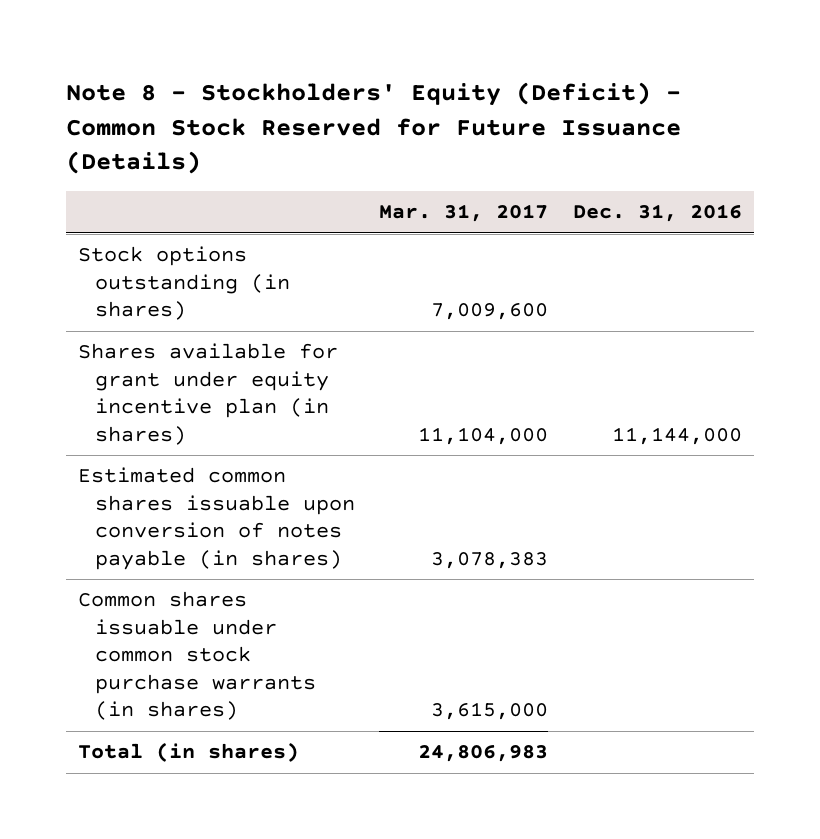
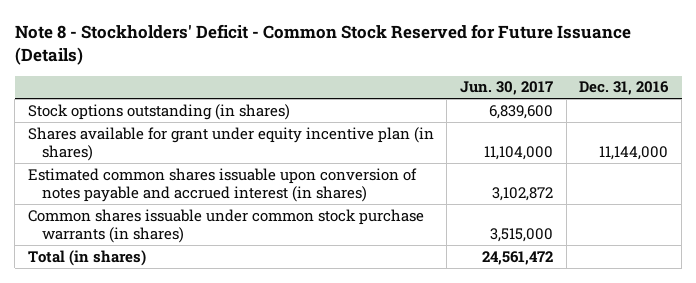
- Note 8 - Stockholders' Equity (Deficit) - Common Stock Reserved for Future Issuance (Details)
+ Note 8 - Stockholders' Deficit - Common Stock Reserved for Future Issuance (Details)
- | Mar. 31, 2017 | Dec. 31, 2016
+ | Jun. 30, 2017 | Dec. 31, 2016
- Estimated common shares issuable upon conversion of notes payable (in shares) | 3,078,383 |
+ Estimated common shares issuable upon conversion of notes payable and accrued interest (in shares) | 3,102,872 |

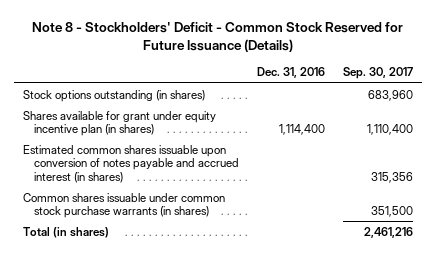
- | Jun. 30, 2017 | Dec. 31, 2016
+ | Dec. 31, 2016 | Sep. 30, 2017
- Shares available for grant under equity incentive plan (in shares) | 11,104,000 | 11,144,000
+ Shares available for grant under equity incentive plan (in shares) | 1,114,400 | 1,110,400

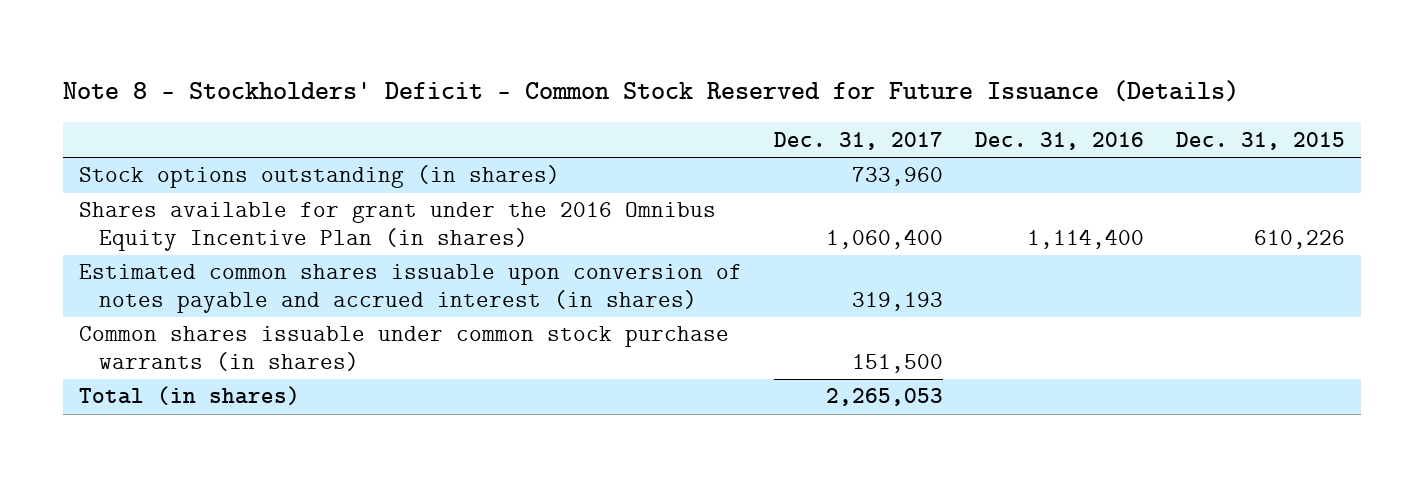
- | Dec. 31, 2016 | Sep. 30, 2017
+ | Dec. 31, 2017 | Dec. 31, 2016 | Dec. 31, 2015
- Shares available for grant under equity incentive plan (in shares) | 1,114,400 | 1,110,400
+ Shares available for grant under the 2016 Omnibus Equity Incentive Plan (in shares) | 1,060,400 | 1,114,400 | 610,226

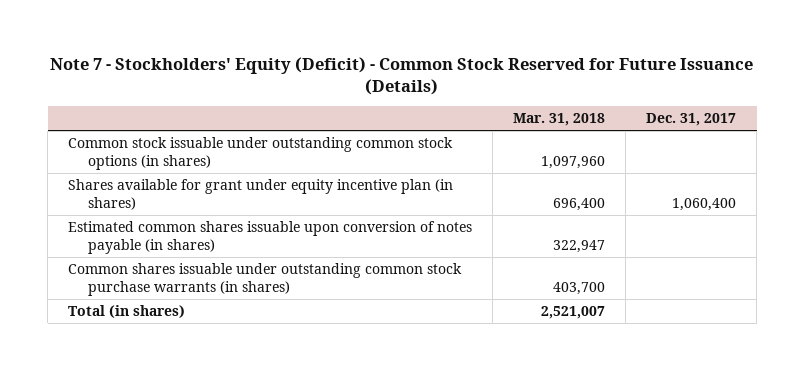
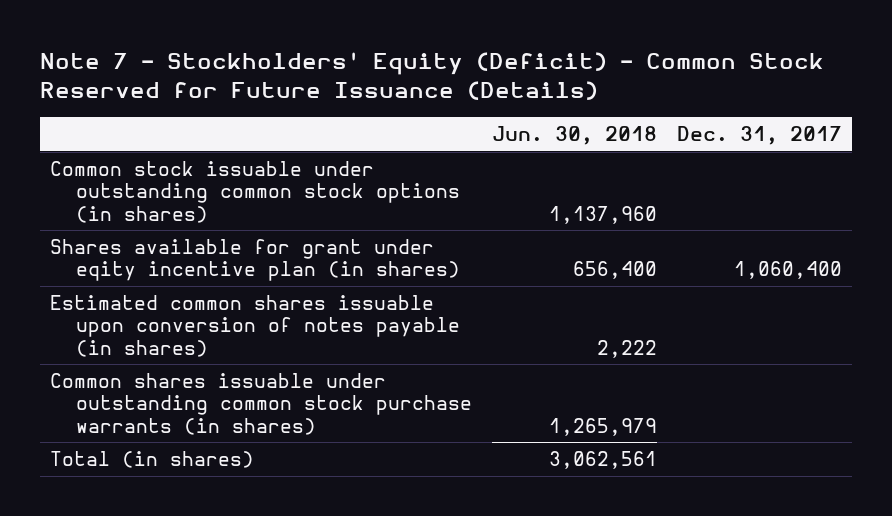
- | Mar. 31, 2018 | Dec. 31, 2017
+ | Jun. 30, 2018 | Dec. 31, 2017
- Shares available for grant under equity incentive plan (in shares) | 696,400 | 1,060,400
+ Shares available for grant under eqity incentive plan (in shares) | 656,400 | 1,060,400

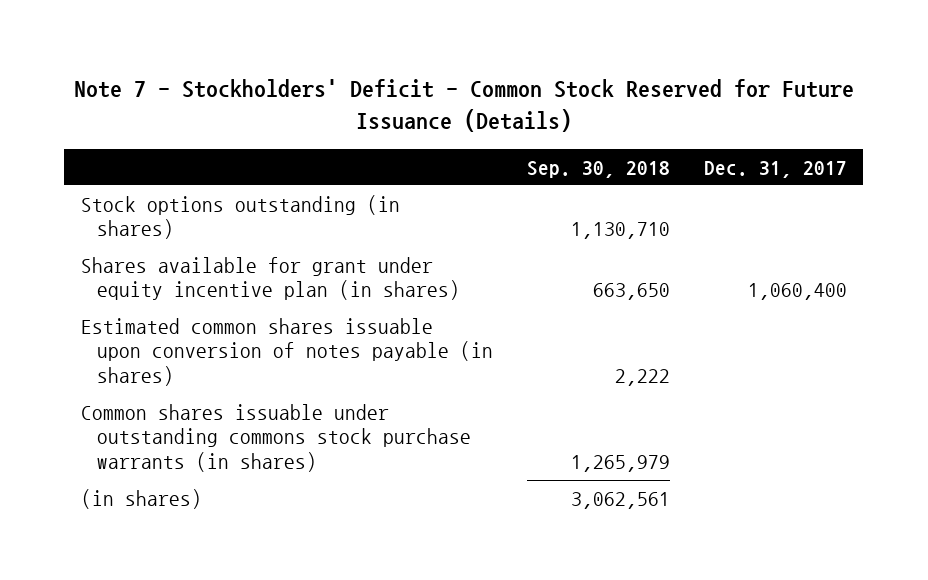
- Note 7 - Stockholders' Equity (Deficit) - Common Stock Reserved for Future Issuance (Details)
+ Note 7 - Stockholders' Deficit - Common Stock Reserved for Future Issuance (Details)
- | Jun. 30, 2018 | Dec. 31, 2017
+ | Sep. 30, 2018 | Dec. 31, 2017
- Common stock issuable under outstanding common stock options (in shares) | 1,137,960 |
- Shares available for grant under eqity incentive plan (in shares) | 656,400 | 1,060,400
+ Stock options outstanding (in shares) | 1,130,710 |
+ Shares available for grant under equity incentive plan (in shares) | 663,650 | 1,060,400
- Common shares issuable under outstanding common stock purchase warrants (in shares) | 1,265,979 |
- Total (in shares) | 3,062,561 |
+ Common shares issuable under outstanding commons stock purchase warrants (in shares) | 1,265,979 |
+ (in shares) | 3,062,561 |

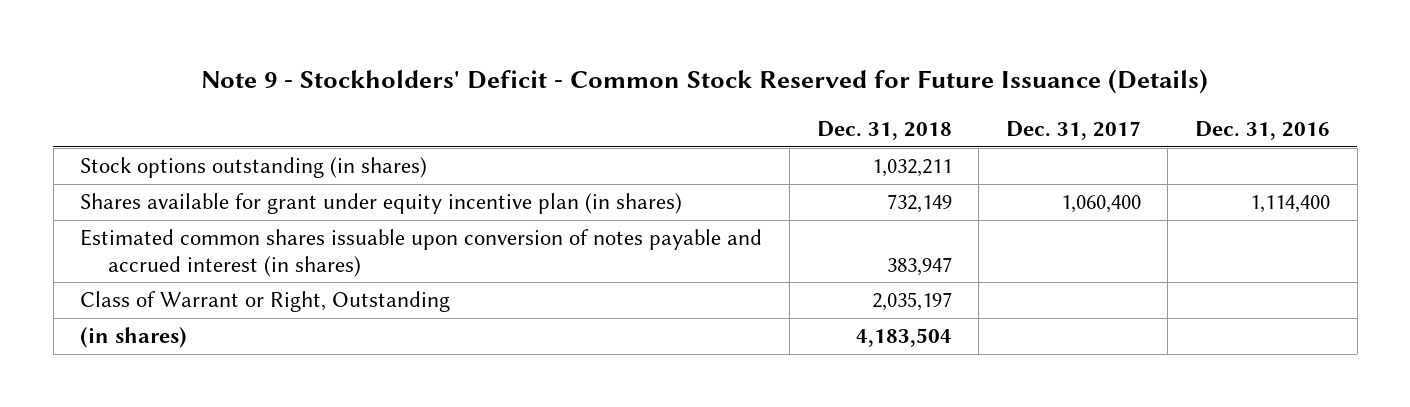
- Note 7 - Stockholders' Deficit - Common Stock Reserved for Future Issuance (Details)
+ Note 9 - Stockholders' Deficit - Common Stock Reserved for Future Issuance (Details)
- | Sep. 30, 2018 | Dec. 31, 2017
+ | Dec. 31, 2018 | Dec. 31, 2017 | Dec. 31, 2016
- Estimated common shares issuable upon conversion of notes payable (in shares) | 2,222 |
- Common shares issuable under outstanding commons stock purchase warrants (in shares) | 1,265,979 |
+ Estimated common shares issuable upon conversion of notes payable and accrued interest (in shares) | 383,947 | |
+ Class of Warrant or Right, Outstanding | 2,035,197 | |

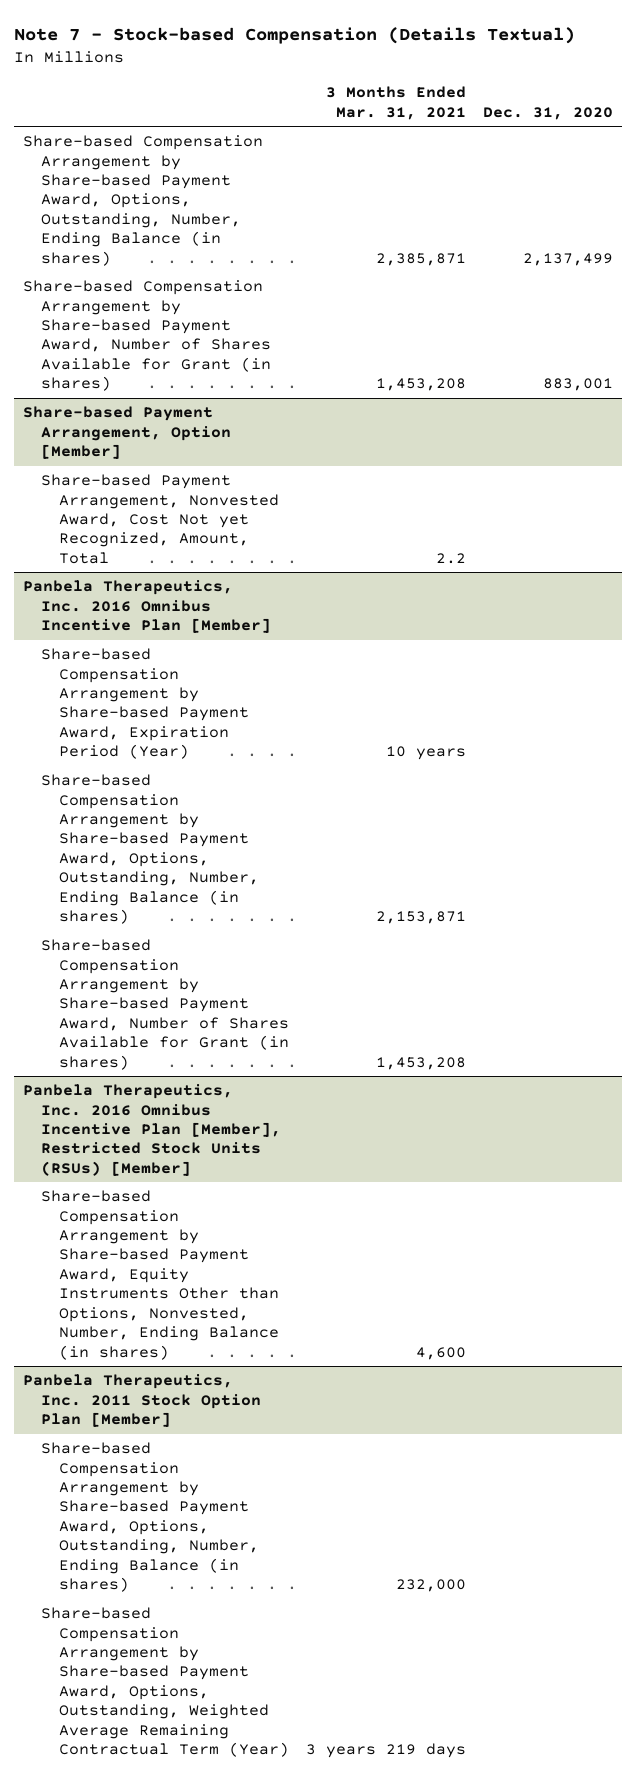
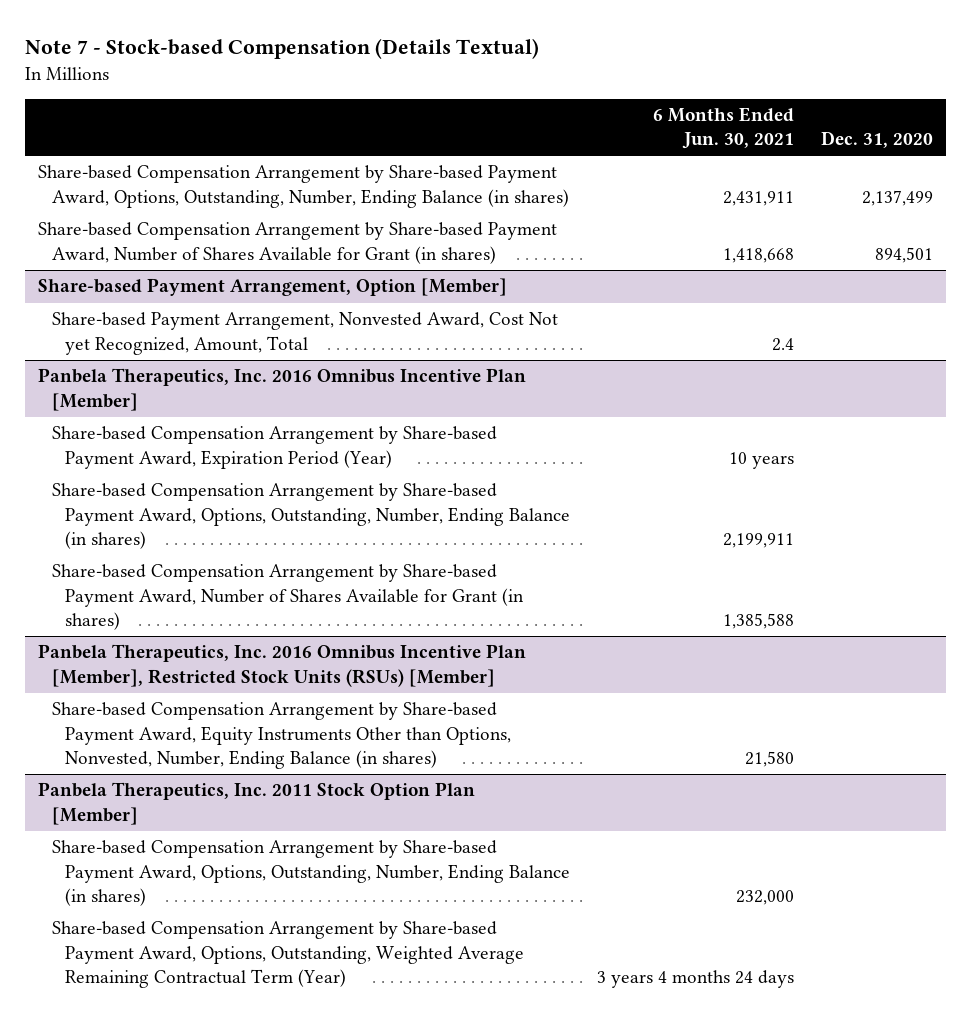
- | 3 Months Ended Mar. 31, 2021 | Dec. 31, 2020
+ | 6 Months Ended Jun. 30, 2021 | Dec. 31, 2020
- Share-based Compensation Arrangement by Share-based Payment Award, Number of Shares Available for Grant (in shares) | 1,453,208 | 883,001
+ Share-based Compensation Arrangement by Share-based Payment Award, Number of Shares Available for Grant (in shares) | 1,418,668 | 894,501

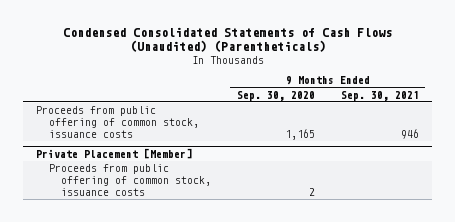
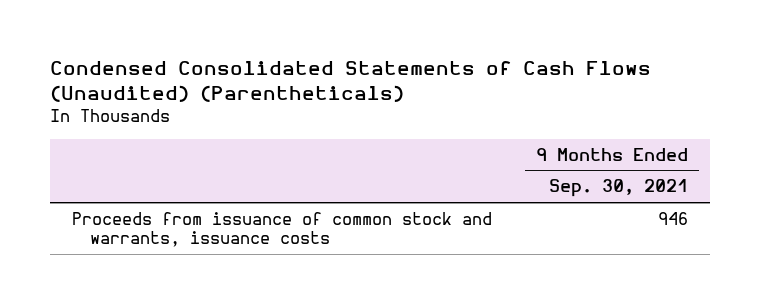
- | 9 Months Ended Sep. 30, 2020 | 9 Months Ended Sep. 30, 2021
+ | 9 Months Ended Sep. 30, 2021
- Proceeds from public offering of common stock, issuance costs | 1,165 | 946
- Private Placement [Member]
- Proceeds from public offering of common stock, issuance costs | 2 |
+ Proceeds from issuance of common stock and warrants, issuance costs | 946

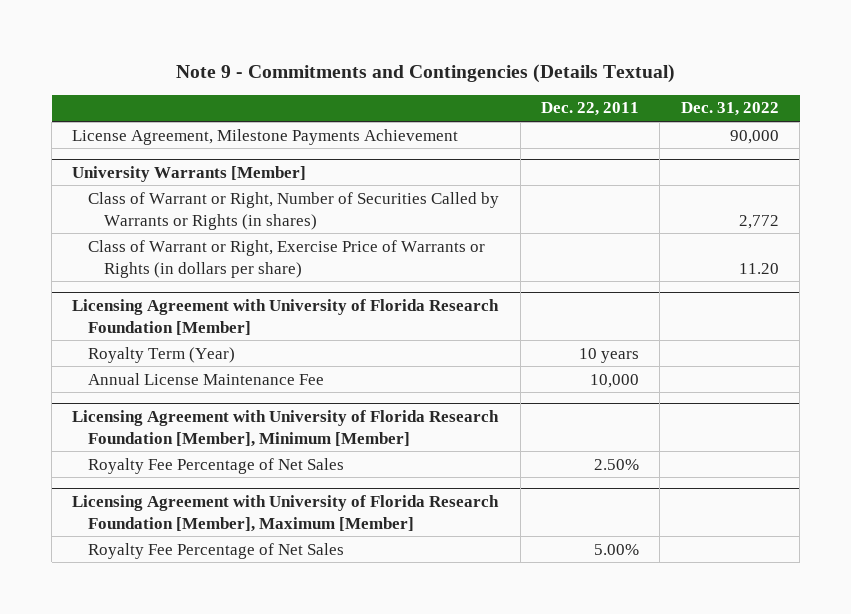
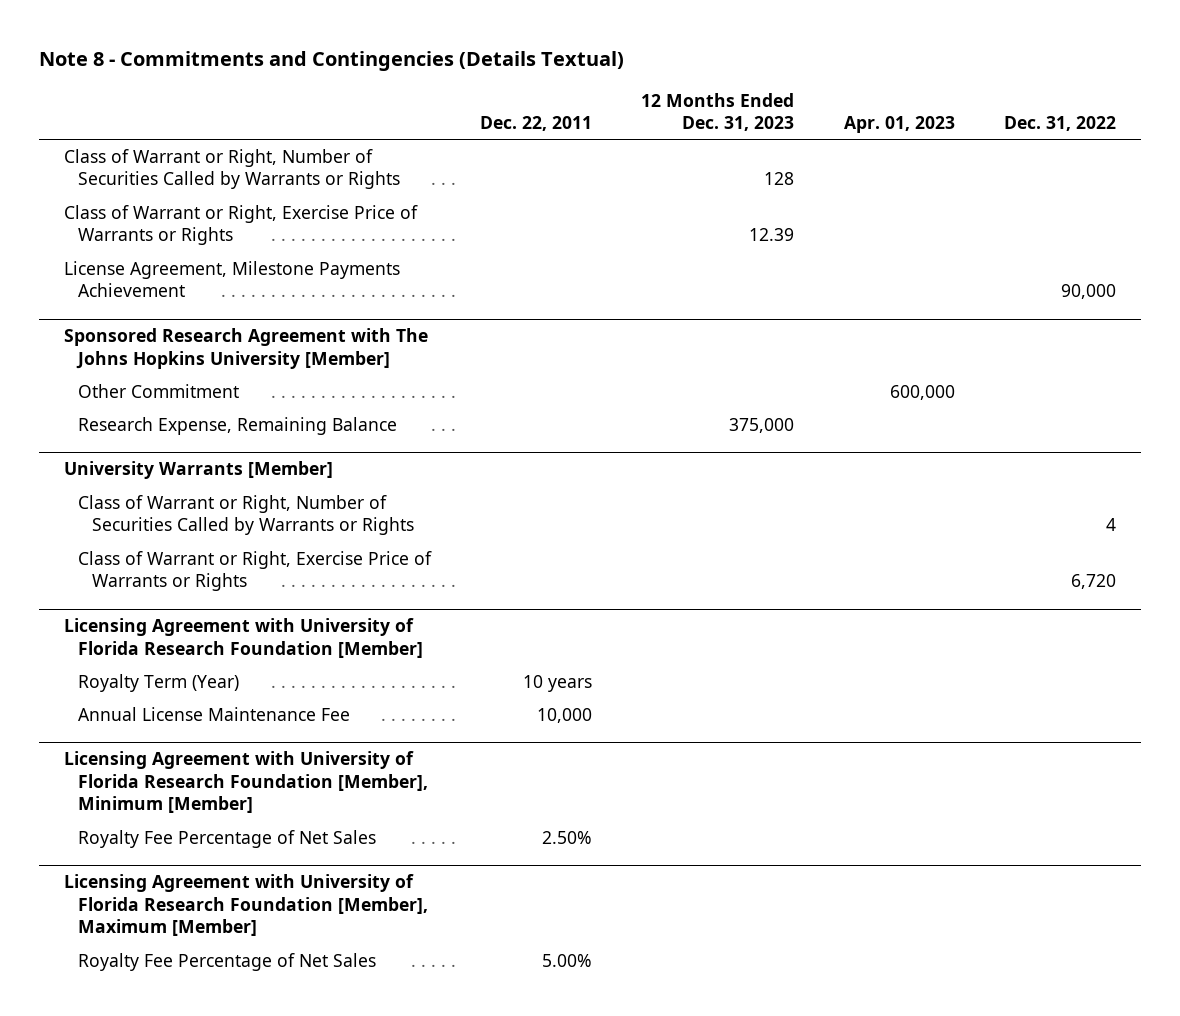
- Note 9 - Commitments and Contingencies (Details Textual)
+ Note 8 - Commitments and Contingencies (Details Textual)
- | Dec. 22, 2011 | Dec. 31, 2022
+ | Dec. 22, 2011 | 12 Months Ended Dec. 31, 2023 | Apr. 01, 2023 | Dec. 31, 2022
+ Class of Warrant or Right, Number of Securities Called by Warrants or Rights | | 128 | |
+ Class of Warrant or Right, Exercise Price of Warrants or Rights | | 12.39 | |
+ Sponsored Research Agreement with The Johns Hopkins University [Member]
+ Other Commitment | | | 600,000 |
+ Research Expense, Remaining Balance | | 375,000 | |
@ University Warrants [Member]
- Class of Warrant or Right, Number of Securities Called by Warrants or Rights (in shares) | | 2,772
- Class of Warrant or Right, Exercise Price of Warrants or Rights (in dollars per share) | | 11.20
+ Class of Warrant or Right, Number of Securities Called by Warrants or Rights | | | | 4
+ Class of Warrant or Right, Exercise Price of Warrants or Rights | | | | 6,720

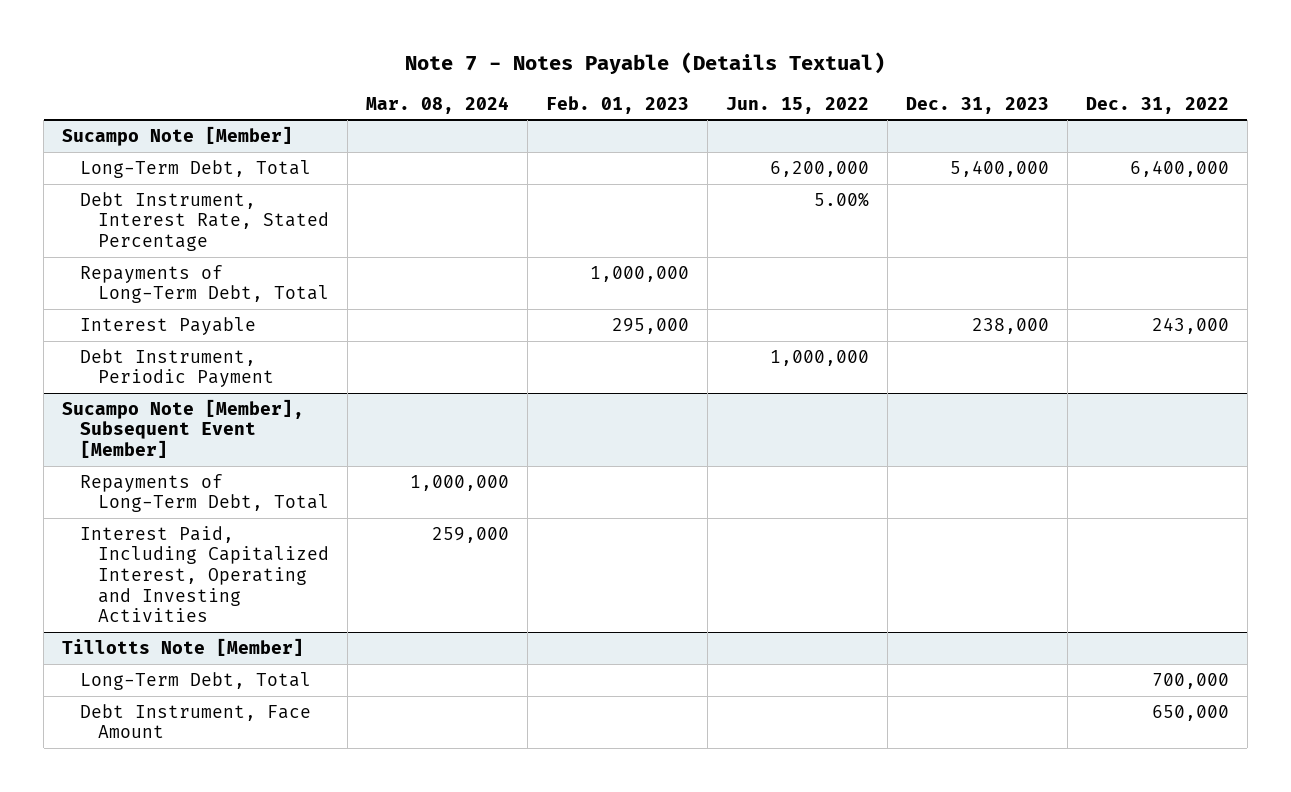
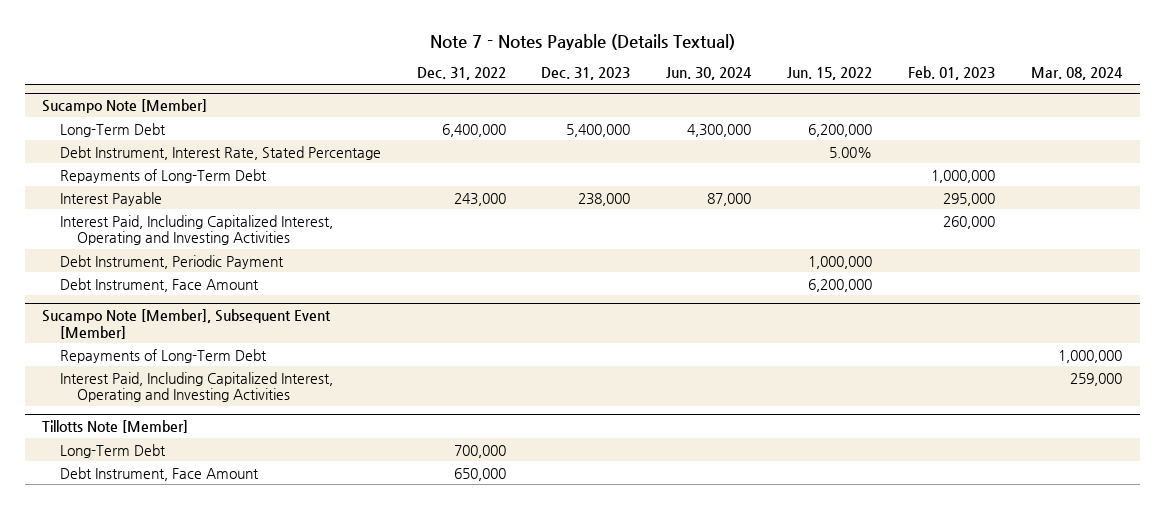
- | Mar. 08, 2024 | Feb. 01, 2023 | Jun. 15, 2022 | Dec. 31, 2023 | Dec. 31, 2022
+ | Dec. 31, 2022 | Dec. 31, 2023 | Jun. 30, 2024 | Jun. 15, 2022 | Feb. 01, 2023 | Mar. 08, 2024
@ Sucampo Note [Member]
- Long-Term Debt, Total | | | 6,200,000 | 5,400,000 | 6,400,000
+ Long-Term Debt | 6,400,000 | 5,400,000 | 4,300,000 | 6,200,000 | |
- Repayments of Long-Term Debt, Total | | 1,000,000 | | |
+ Repayments of Long-Term Debt | | | | | 1,000,000 |
+ Interest Paid, Including Capitalized Interest, Operating and Investing Activities | | | | | 260,000 |
+ Debt Instrument, Face Amount | | | | 6,200,000 | |
@ Sucampo Note [Member], Subsequent Event [Member]
- Repayments of Long-Term Debt, Total | 1,000,000 | | | |
+ Repayments of Long-Term Debt | | | | | | 1,000,000
@ Tillotts Note [Member]
- Long-Term Debt, Total | | | | | 700,000
+ Long-Term Debt | 700,000 | | | | |

